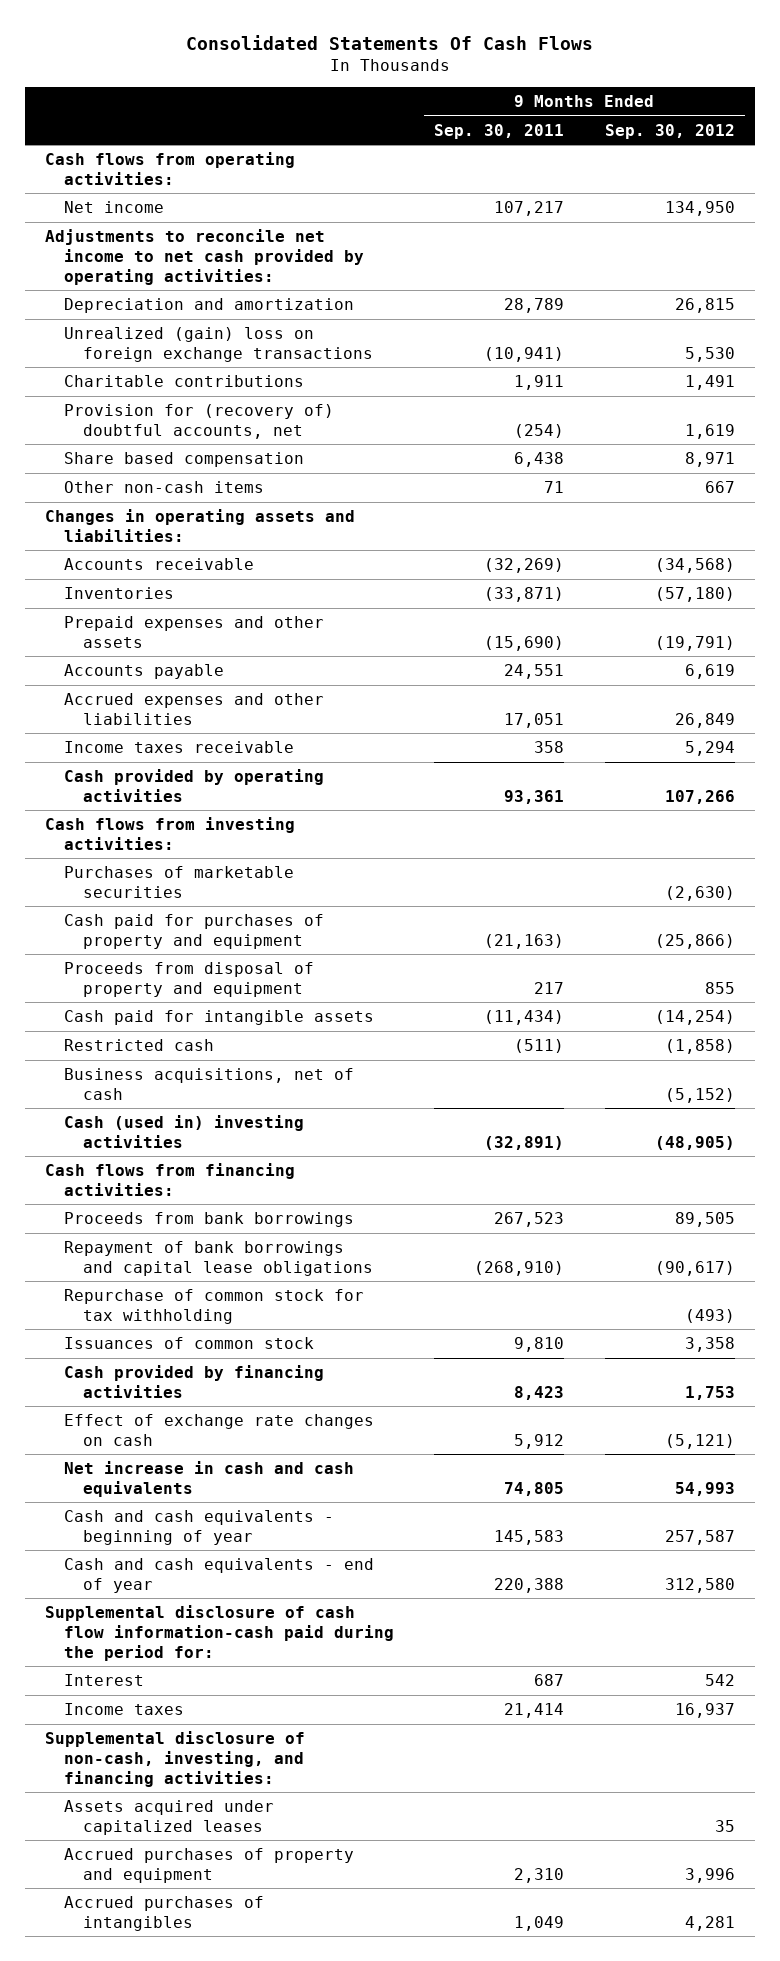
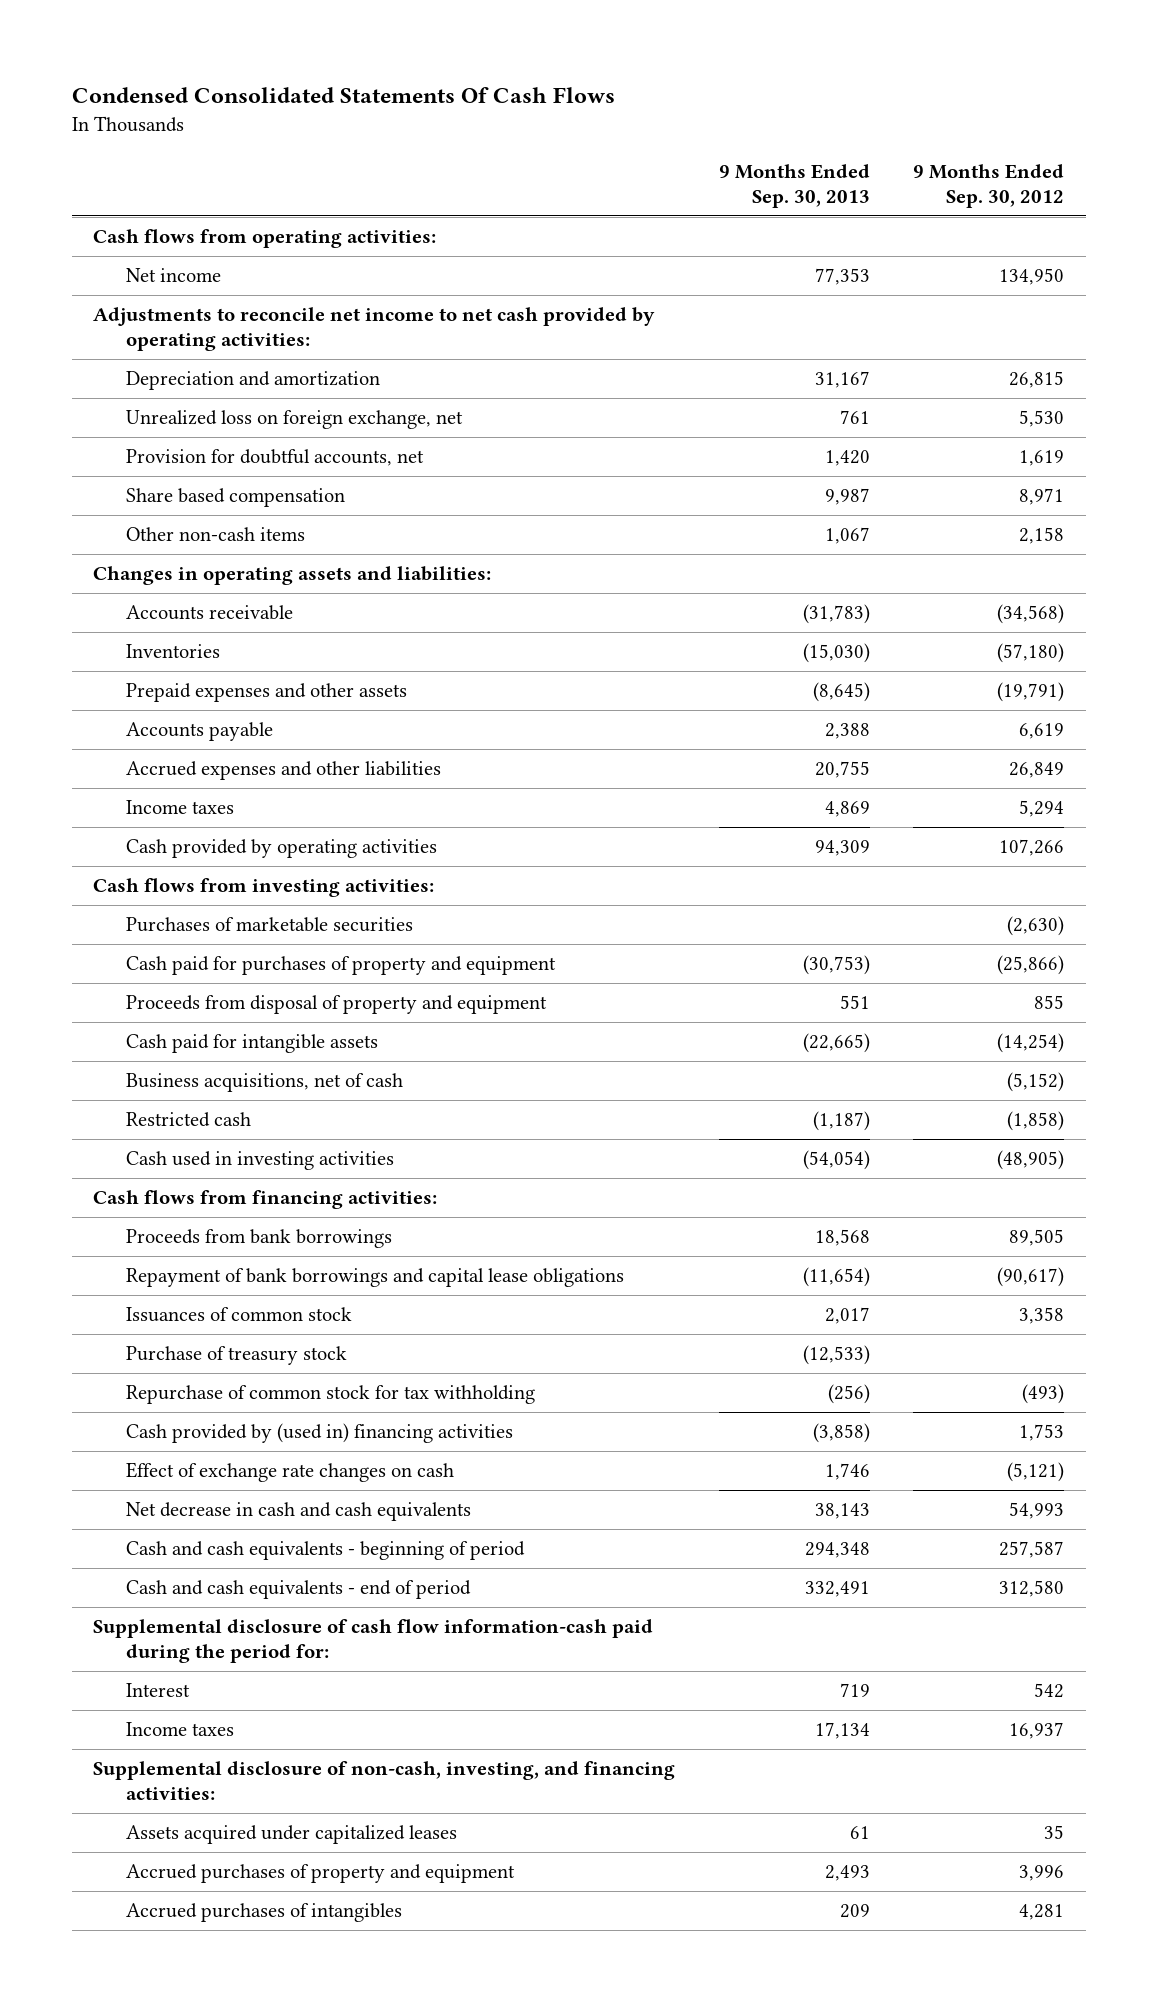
- Consolidated Statements Of Cash Flows
+ Condensed Consolidated Statements Of Cash Flows
- | 9 Months Ended Sep. 30, 2011 | 9 Months Ended Sep. 30, 2012
+ | 9 Months Ended Sep. 30, 2013 | 9 Months Ended Sep. 30, 2012
- Unrealized (gain) loss on foreign exchange transactions | (10,941) | 5,530
- Charitable contributions | 1,911 | 1,491
- Provision for (recovery of) doubtful accounts, net | (254) | 1,619
+ Unrealized loss on foreign exchange, net | 761 | 5,530
+ Provision for doubtful accounts, net | 1,420 | 1,619
- Other non-cash items | 71 | 667
+ Other non-cash items | 1,067 | 2,158
- Income taxes receivable | 358 | 5,294
+ Income taxes | 4,869 | 5,294
- Cash (used in) investing activities | (32,891) | (48,905)
moved down: Restricted cash | (1,187) | (1,858)
+ Cash used in investing activities | (54,054) | (48,905)
- Cash provided by financing activities | 8,423 | 1,753
+ Purchase of treasury stock | (12,533) |
moved down: Repurchase of common stock for tax withholding | (256) | (493)
+ Cash provided by (used in) financing activities | (3,858) | 1,753
- Net increase in cash and cash equivalents | 74,805 | 54,993
- Cash and cash equivalents - beginning of year | 145,583 | 257,587
- Cash and cash equivalents - end of year | 220,388 | 312,580
+ Net decrease in cash and cash equivalents | 38,143 | 54,993
+ Cash and cash equivalents - beginning of period | 294,348 | 257,587
+ Cash and cash equivalents - end of period | 332,491 | 312,580

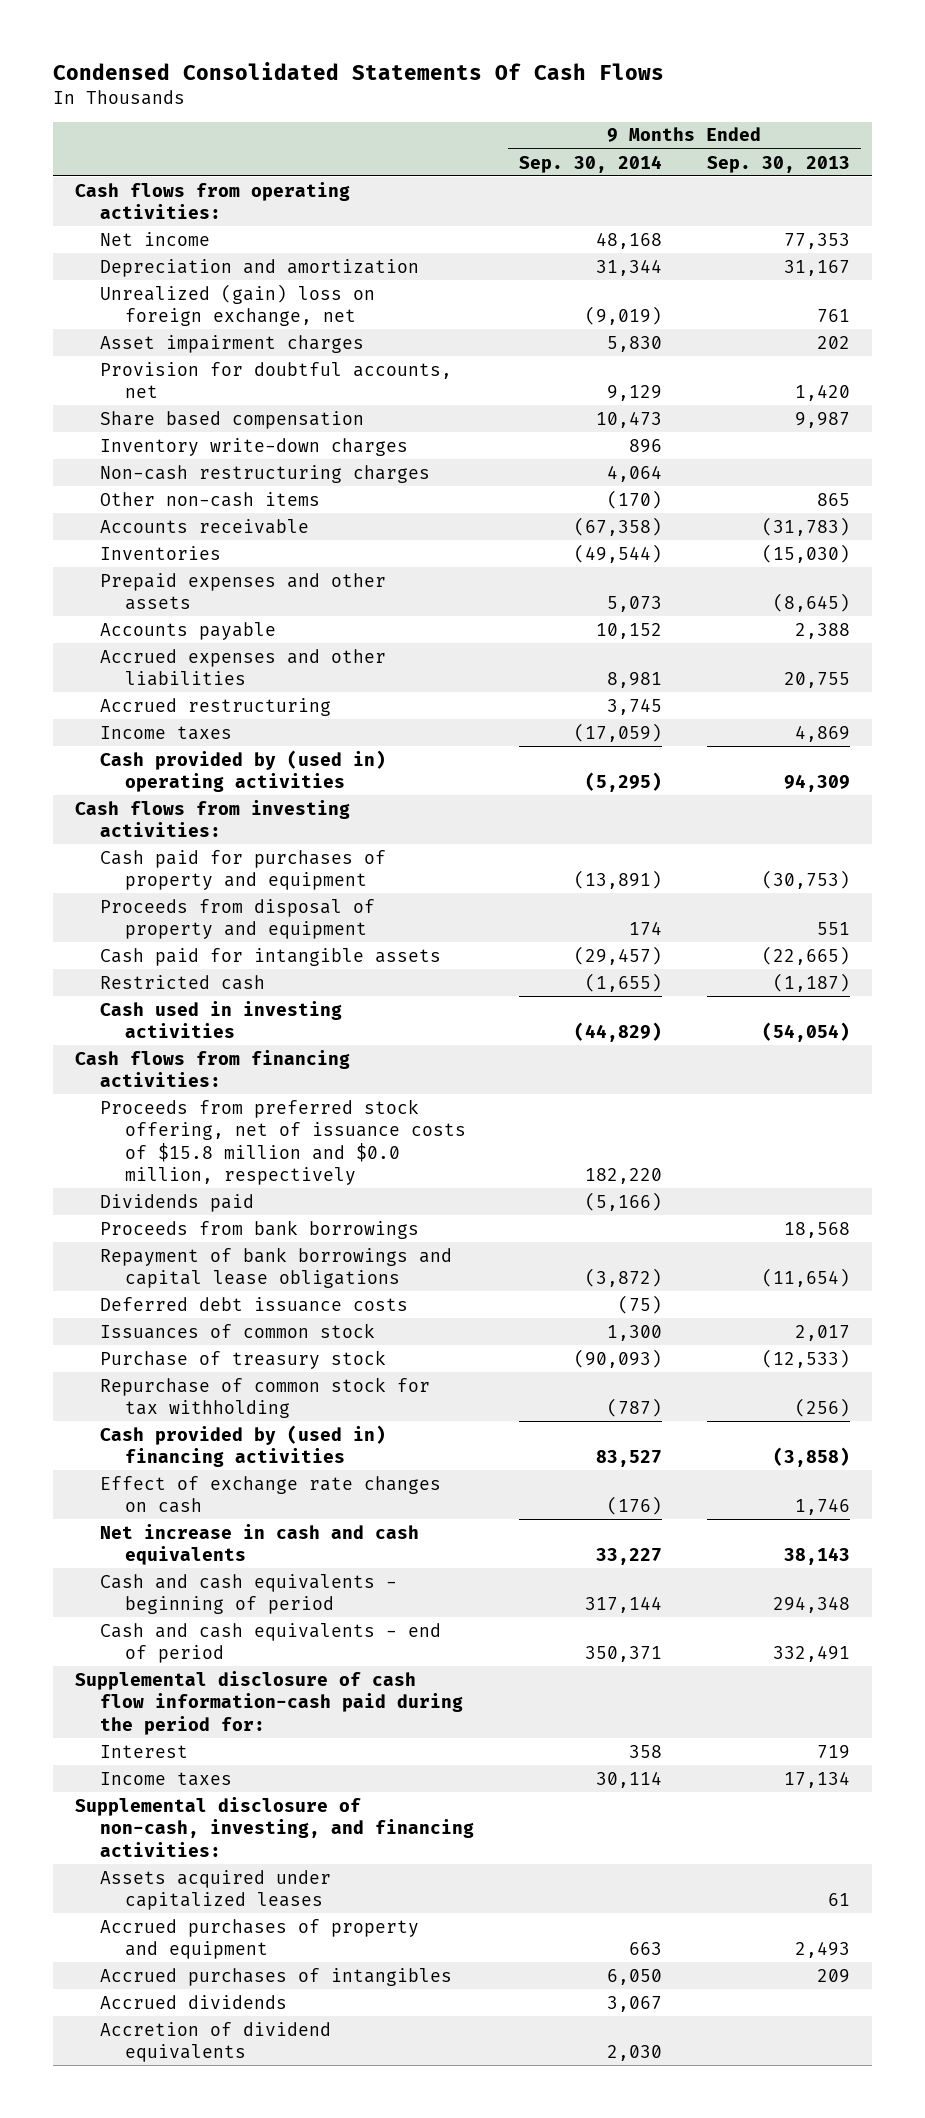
- | 9 Months Ended Sep. 30, 2013 | 9 Months Ended Sep. 30, 2012
+ | 9 Months Ended Sep. 30, 2014 | 9 Months Ended Sep. 30, 2013
- Adjustments to reconcile net income to net cash provided by operating activities:
- Unrealized loss on foreign exchange, net | 761 | 5,530
+ Unrealized (gain) loss on foreign exchange, net | (9,019) | 761
+ Asset impairment charges | 5,830 | 202
- Other non-cash items | 1,067 | 2,158
- Changes in operating assets and liabilities:
+ Inventory write-down charges | 896 |
+ Non-cash restructuring charges | 4,064 |
+ Other non-cash items | (170) | 865
+ Accrued restructuring | 3,745 |
- Cash provided by operating activities | 94,309 | 107,266
+ Cash provided by (used in) operating activities | (5,295) | 94,309
- Purchases of marketable securities | | (2,630)
- Business acquisitions, net of cash | | (5,152)
+ Proceeds from preferred stock offering, net of issuance costs of $15.8 million and $0.0 million, respectively | 182,220 |
+ Dividends paid | (5,166) |
+ Deferred debt issuance costs | (75) |
- Net decrease in cash and cash equivalents | 38,143 | 54,993
+ Net increase in cash and cash equivalents | 33,227 | 38,143
+ Accrued dividends | 3,067 |
+ Accretion of dividend equivalents | 2,030 |

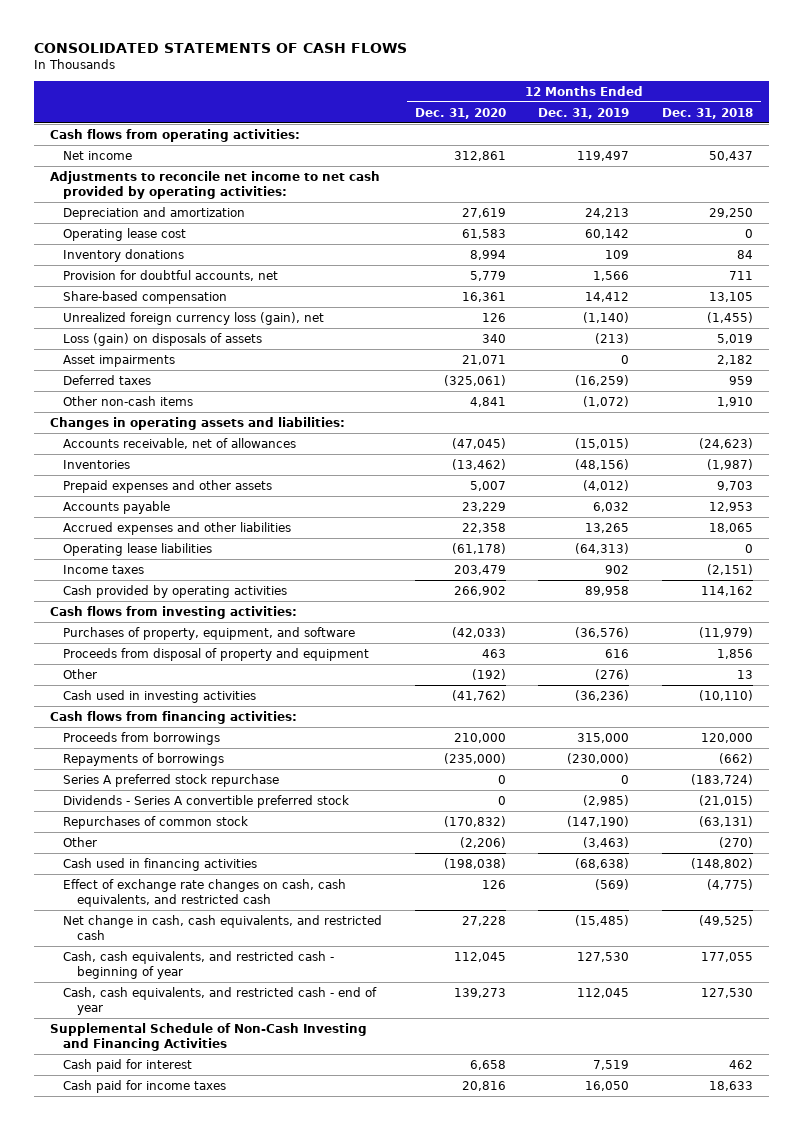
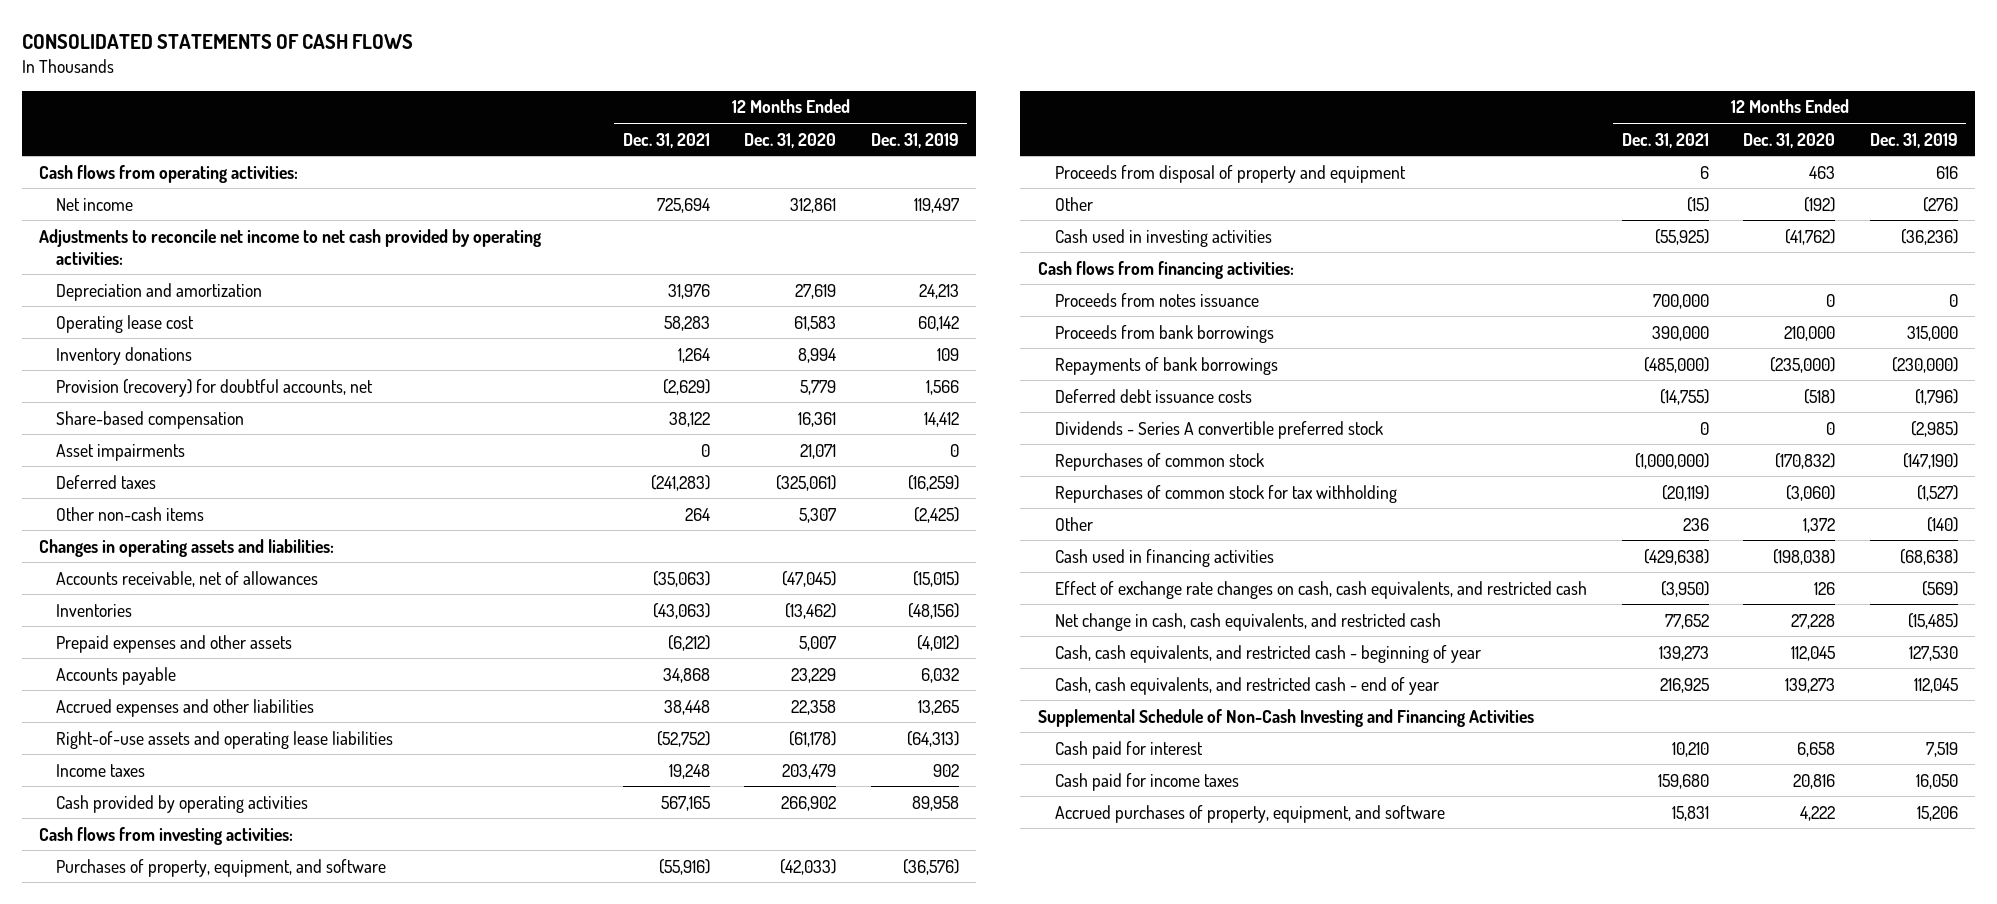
- | 12 Months Ended Dec. 31, 2020 | 12 Months Ended Dec. 31, 2019 | 12 Months Ended Dec. 31, 2018
+ | 12 Months Ended Dec. 31, 2021 | 12 Months Ended Dec. 31, 2020 | 12 Months Ended Dec. 31, 2019
- Provision for doubtful accounts, net | 5,779 | 1,566 | 711
+ Provision (recovery) for doubtful accounts, net | (2,629) | 5,779 | 1,566
- Unrealized foreign currency loss (gain), net | 126 | (1,140) | (1,455)
- Loss (gain) on disposals of assets | 340 | (213) | 5,019
- Other non-cash items | 4,841 | (1,072) | 1,910
+ Other non-cash items | 264 | 5,307 | (2,425)
- Operating lease liabilities | (61,178) | (64,313) | 0
+ Right-of-use assets and operating lease liabilities | (52,752) | (61,178) | (64,313)
- Proceeds from borrowings | 210,000 | 315,000 | 120,000
- Repayments of borrowings | (235,000) | (230,000) | (662)
- Series A preferred stock repurchase | 0 | 0 | (183,724)
+ Proceeds from notes issuance | 700,000 | 0 | 0
+ Proceeds from bank borrowings | 390,000 | 210,000 | 315,000
+ Repayments of bank borrowings | (485,000) | (235,000) | (230,000)
+ Deferred debt issuance costs | (14,755) | (518) | (1,796)
- Other | (2,206) | (3,463) | (270)
+ Repurchases of common stock for tax withholding | (20,119) | (3,060) | (1,527)
+ Other | 236 | 1,372 | (140)
+ Accrued purchases of property, equipment, and software | 15,831 | 4,222 | 15,206

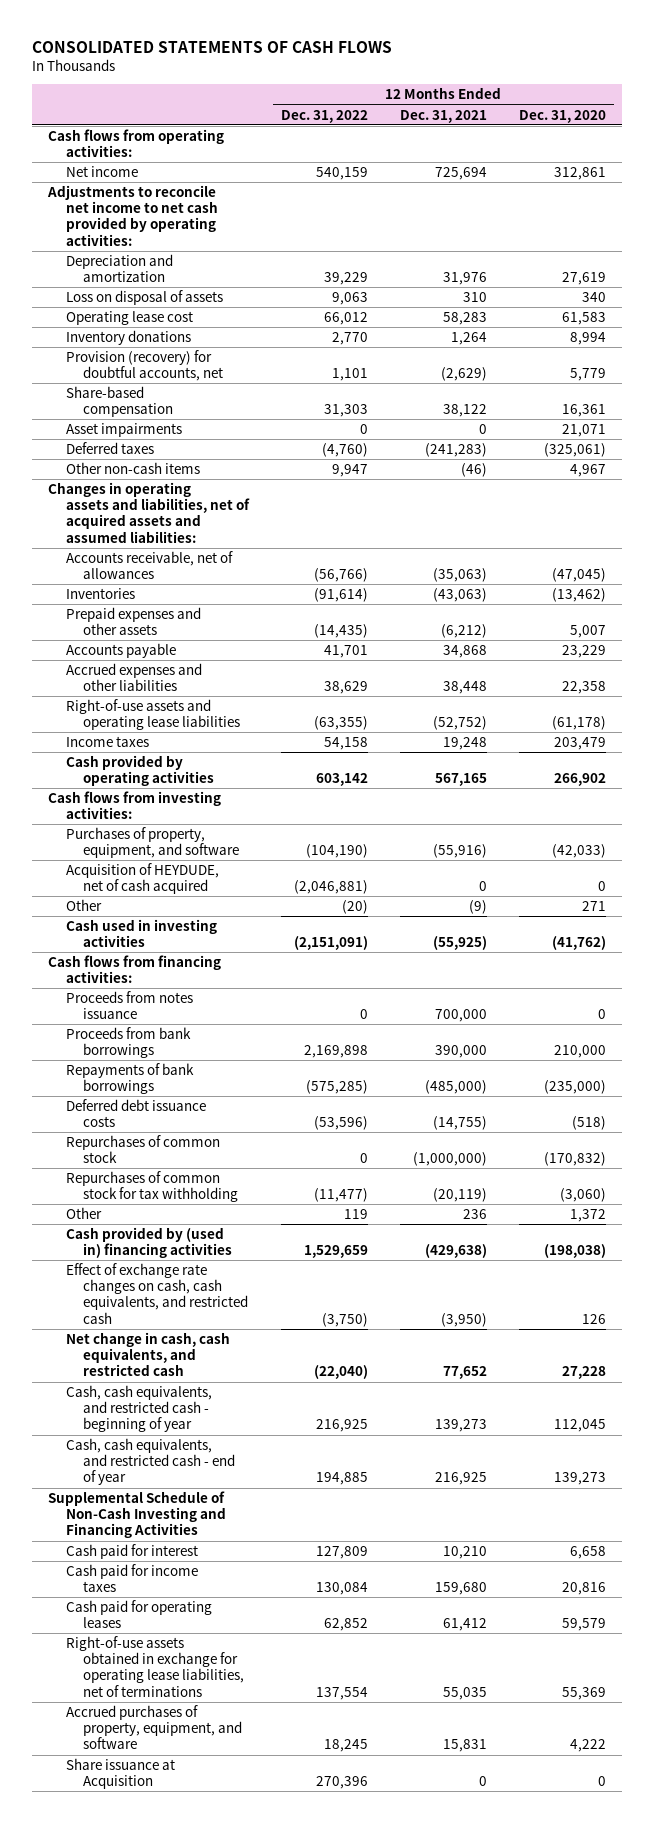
- | 12 Months Ended Dec. 31, 2021 | 12 Months Ended Dec. 31, 2020 | 12 Months Ended Dec. 31, 2019
+ | 12 Months Ended Dec. 31, 2022 | 12 Months Ended Dec. 31, 2021 | 12 Months Ended Dec. 31, 2020
+ Loss on disposal of assets | 9,063 | 310 | 340
- Other non-cash items | 264 | 5,307 | (2,425)
- Changes in operating assets and liabilities:
+ Other non-cash items | 9,947 | (46) | 4,967
+ Changes in operating assets and liabilities, net of acquired assets and assumed liabilities:
- Proceeds from disposal of property and equipment | 6 | 463 | 616
- Other | (15) | (192) | (276)
+ Acquisition of HEYDUDE, net of cash acquired | (2,046,881) | 0 | 0
+ Other | (20) | (9) | 271
- Dividends - Series A convertible preferred stock | 0 | 0 | (2,985)
- Cash used in financing activities | (429,638) | (198,038) | (68,638)
+ Cash provided by (used in) financing activities | 1,529,659 | (429,638) | (198,038)
+ Cash paid for operating leases | 62,852 | 61,412 | 59,579
+ Right-of-use assets obtained in exchange for operating lease liabilities, net of terminations | 137,554 | 55,035 | 55,369
+ Share issuance at Acquisition | 270,396 | 0 | 0

